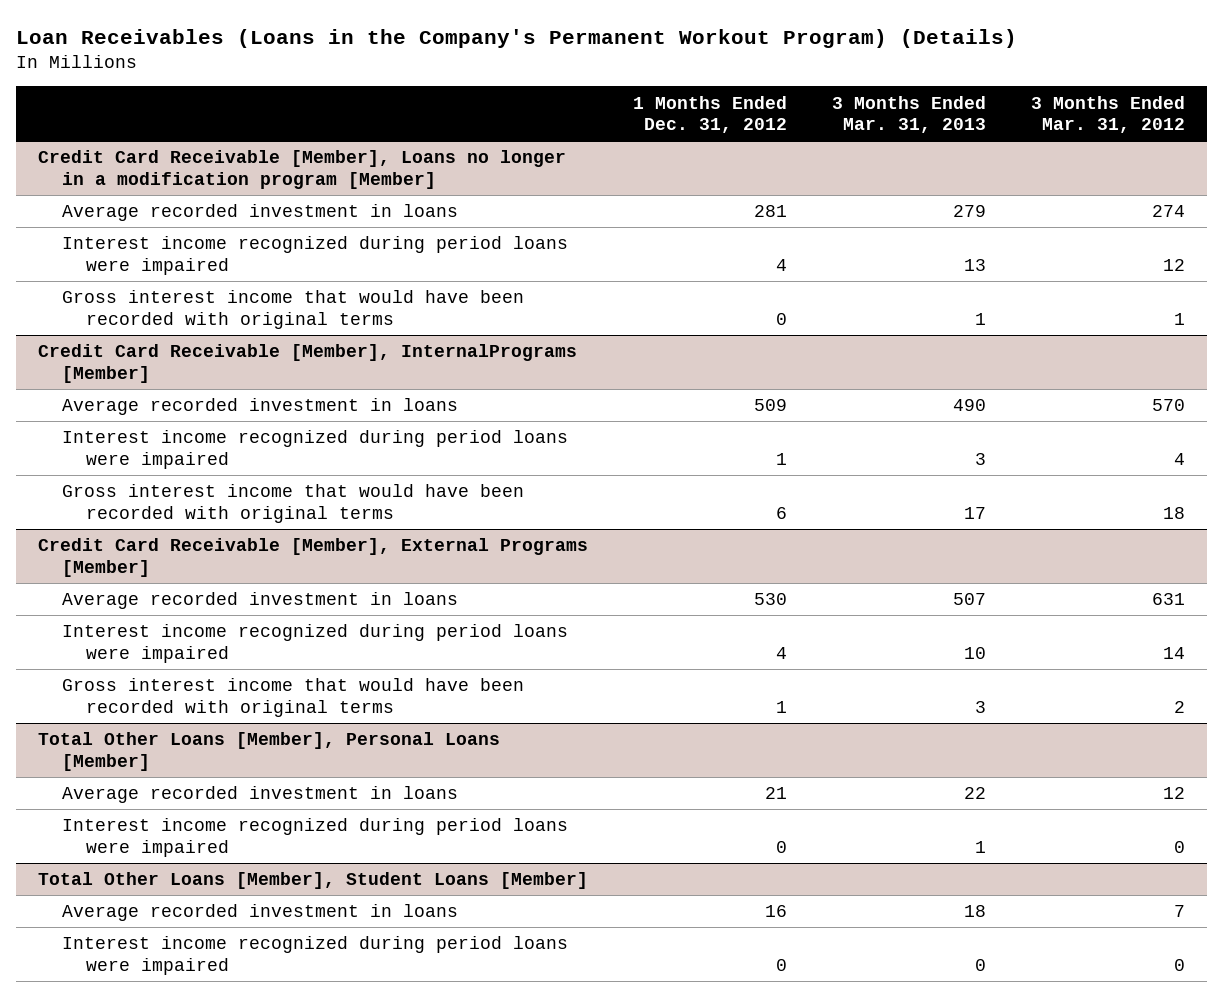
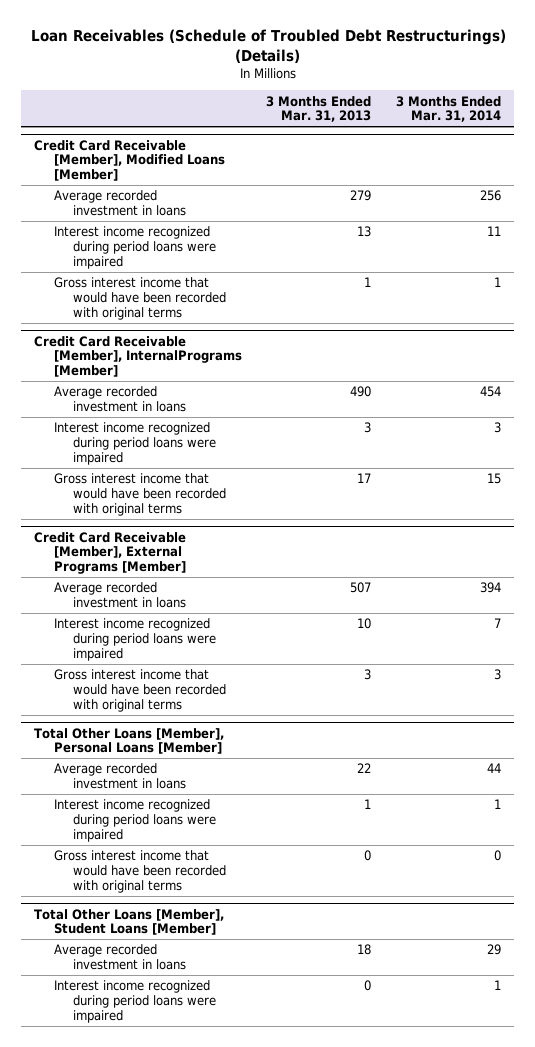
- Loan Receivables (Loans in the Company's Permanent Workout Program) (Details)
+ Loan Receivables (Schedule of Troubled Debt Restructurings) (Details)
- | 1 Months Ended Dec. 31, 2012 | 3 Months Ended Mar. 31, 2013 | 3 Months Ended Mar. 31, 2012
+ | 3 Months Ended Mar. 31, 2013 | 3 Months Ended Mar. 31, 2014
- Credit Card Receivable [Member], Loans no longer in a modification program [Member]
+ Credit Card Receivable [Member], Modified Loans [Member]
@ Total Other Loans [Member], Personal Loans [Member]
+ Gross interest income that would have been recorded with original terms | 0 | 0

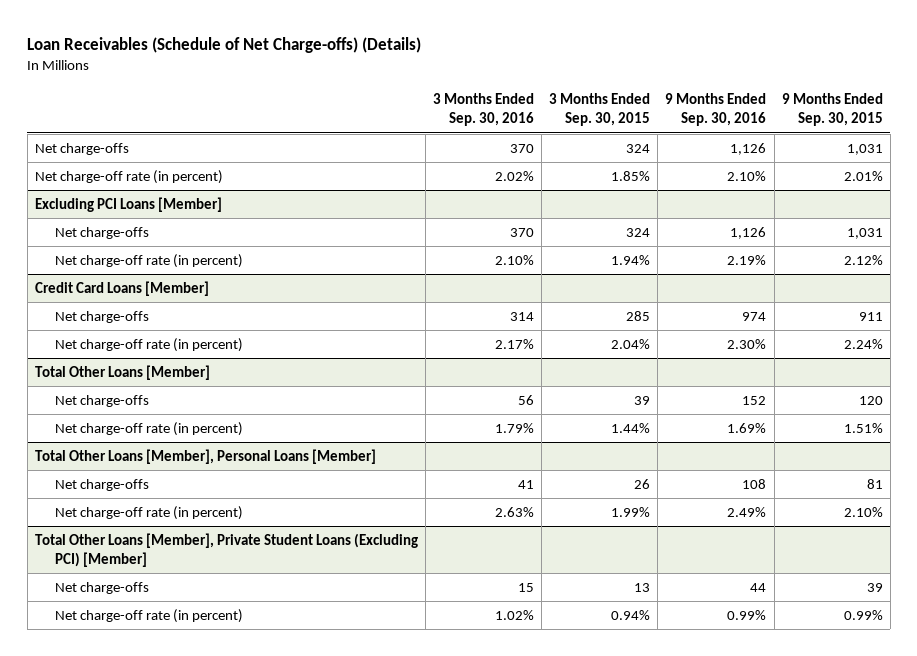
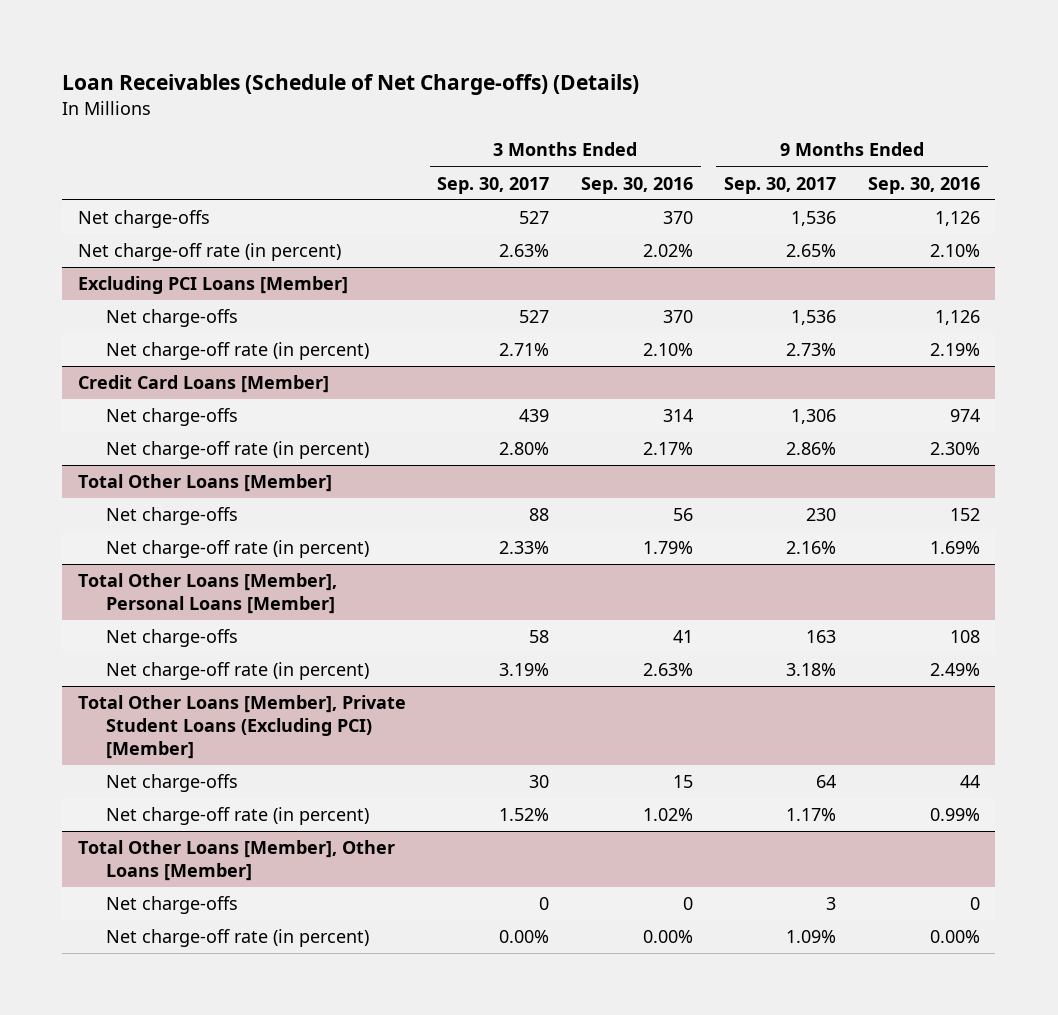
- | 3 Months Ended Sep. 30, 2016 | 3 Months Ended Sep. 30, 2015 | 9 Months Ended Sep. 30, 2016 | 9 Months Ended Sep. 30, 2015
+ | 3 Months Ended Sep. 30, 2017 | 3 Months Ended Sep. 30, 2016 | 9 Months Ended Sep. 30, 2017 | 9 Months Ended Sep. 30, 2016
+ Total Other Loans [Member], Other Loans [Member]
+ Net charge-offs | 0 | 0 | 3 | 0
+ Net charge-off rate (in percent) | 0.00% | 0.00% | 1.09% | 0.00%

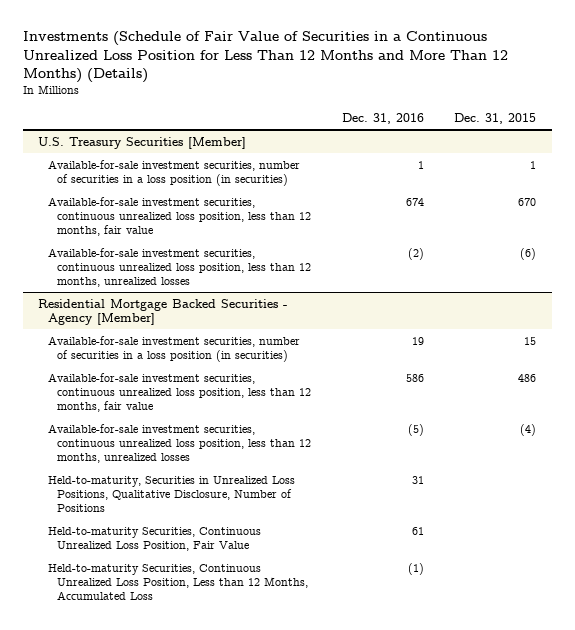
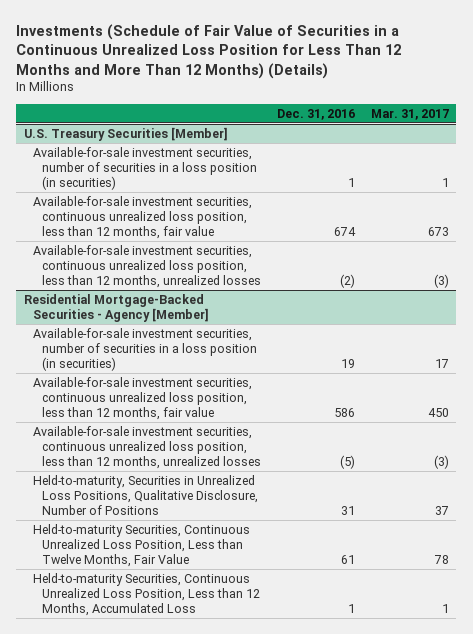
- | Dec. 31, 2016 | Dec. 31, 2015
+ | Dec. 31, 2016 | Mar. 31, 2017
- Residential Mortgage Backed Securities - Agency [Member]
+ Residential Mortgage-Backed Securities - Agency [Member]
- Held-to-maturity Securities, Continuous Unrealized Loss Position, Fair Value | 61 |
- Held-to-maturity Securities, Continuous Unrealized Loss Position, Less than 12 Months, Accumulated Loss | (1) |
+ Held-to-maturity Securities, Continuous Unrealized Loss Position, Less than Twelve Months, Fair Value | 61 | 78
+ Held-to-maturity Securities, Continuous Unrealized Loss Position, Less than 12 Months, Accumulated Loss | 1 | 1

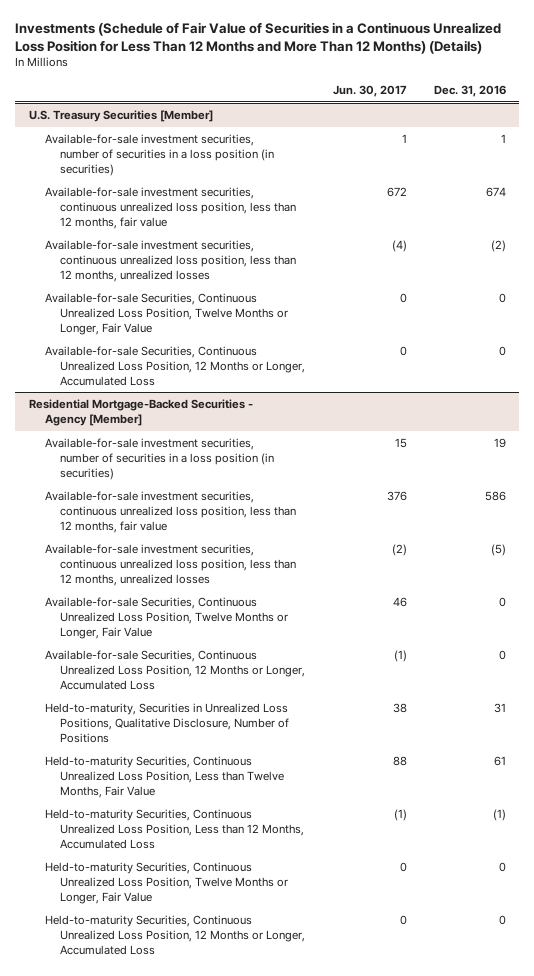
- | Dec. 31, 2016 | Mar. 31, 2017
+ | Jun. 30, 2017 | Dec. 31, 2016
@ U.S. Treasury Securities [Member]
+ Available-for-sale Securities, Continuous Unrealized Loss Position, Twelve Months or Longer, Fair Value | 0 | 0
+ Available-for-sale Securities, Continuous Unrealized Loss Position, 12 Months or Longer, Accumulated Loss | 0 | 0
@ Residential Mortgage-Backed Securities - Agency [Member]
+ Available-for-sale Securities, Continuous Unrealized Loss Position, Twelve Months or Longer, Fair Value | 46 | 0
+ Available-for-sale Securities, Continuous Unrealized Loss Position, 12 Months or Longer, Accumulated Loss | (1) | 0
- Held-to-maturity Securities, Continuous Unrealized Loss Position, Less than 12 Months, Accumulated Loss | 1 | 1
+ Held-to-maturity Securities, Continuous Unrealized Loss Position, Less than 12 Months, Accumulated Loss | (1) | (1)
+ Held-to-maturity Securities, Continuous Unrealized Loss Position, Twelve Months or Longer, Fair Value | 0 | 0
+ Held-to-maturity Securities, Continuous Unrealized Loss Position, 12 Months or Longer, Accumulated Loss | 0 | 0

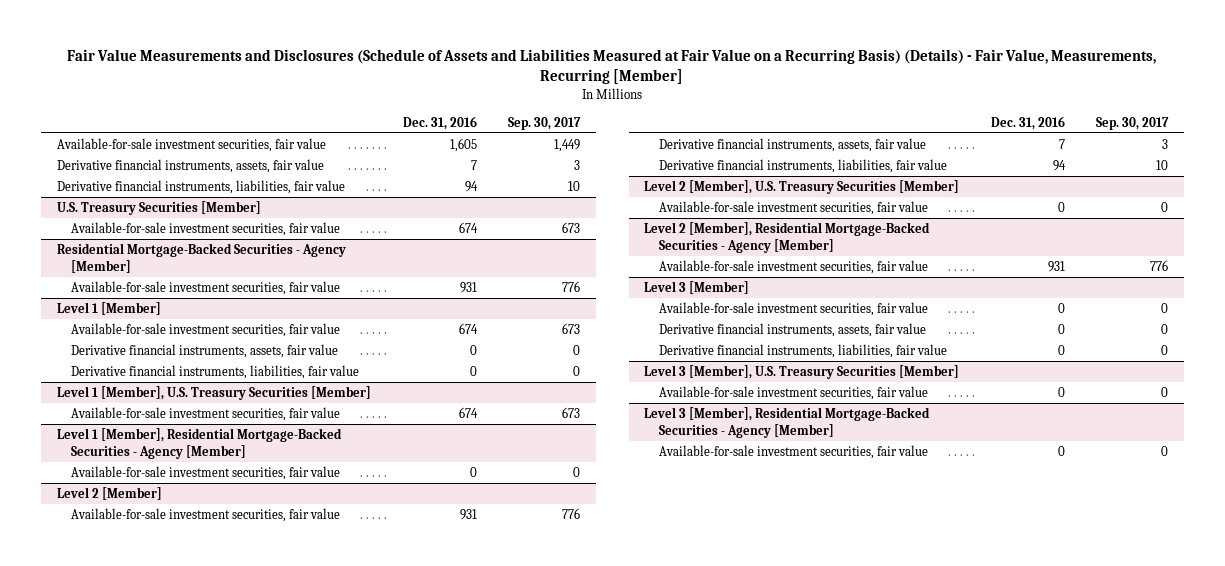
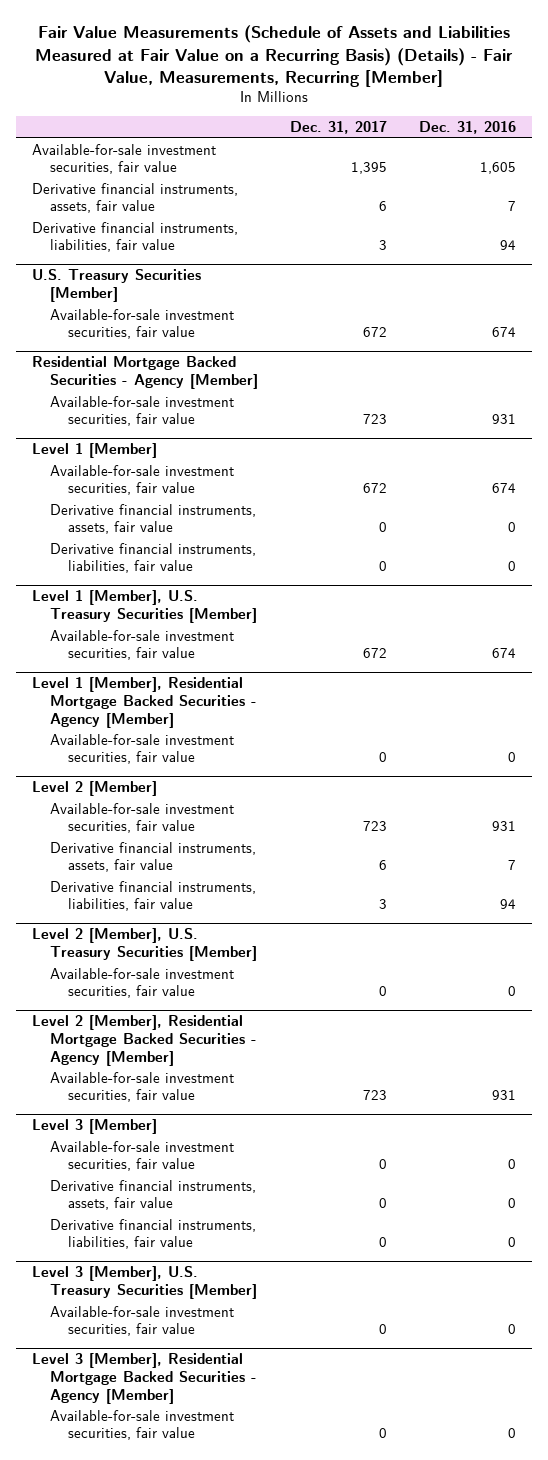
- Fair Value Measurements and Disclosures (Schedule of Assets and Liabilities Measured at Fair Value on a Recurring Basis) (Details) - Fair Value, Measurements, Recurring [Member]
+ Fair Value Measurements (Schedule of Assets and Liabilities Measured at Fair Value on a Recurring Basis) (Details) - Fair Value, Measurements, Recurring [Member]
- | Dec. 31, 2016 | Sep. 30, 2017
+ | Dec. 31, 2017 | Dec. 31, 2016
- Residential Mortgage-Backed Securities - Agency [Member]
+ Residential Mortgage Backed Securities - Agency [Member]
- Level 1 [Member], Residential Mortgage-Backed Securities - Agency [Member]
+ Level 1 [Member], Residential Mortgage Backed Securities - Agency [Member]
- Level 2 [Member], Residential Mortgage-Backed Securities - Agency [Member]
+ Level 2 [Member], Residential Mortgage Backed Securities - Agency [Member]
- Level 3 [Member], Residential Mortgage-Backed Securities - Agency [Member]
+ Level 3 [Member], Residential Mortgage Backed Securities - Agency [Member]

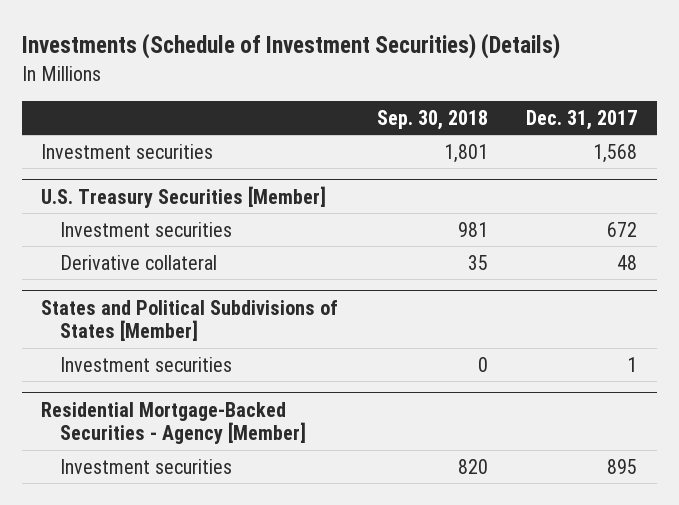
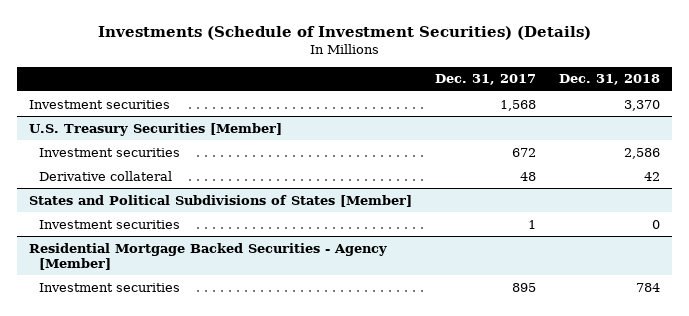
- | Sep. 30, 2018 | Dec. 31, 2017
+ | Dec. 31, 2017 | Dec. 31, 2018
- Residential Mortgage-Backed Securities - Agency [Member]
+ Residential Mortgage Backed Securities - Agency [Member]

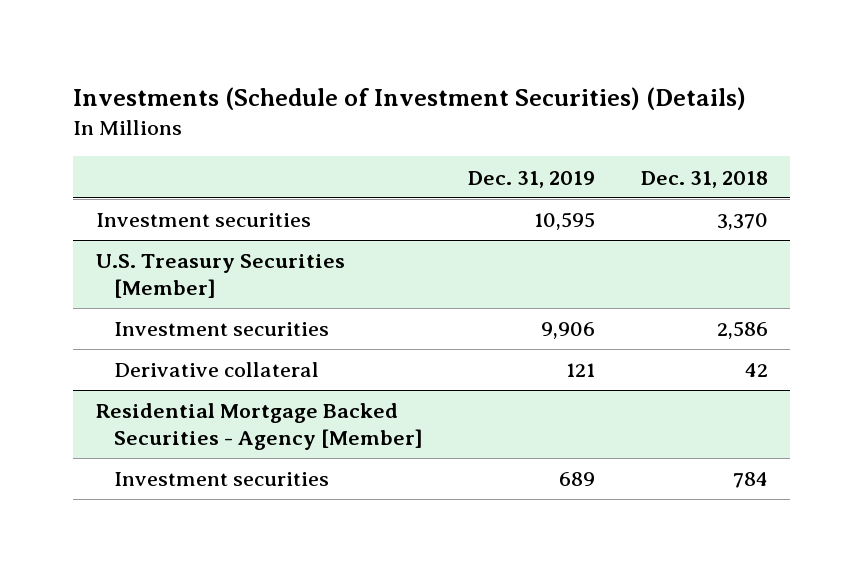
- | Dec. 31, 2017 | Dec. 31, 2018
+ | Dec. 31, 2019 | Dec. 31, 2018
- States and Political Subdivisions of States [Member]
- Investment securities | 1 | 0

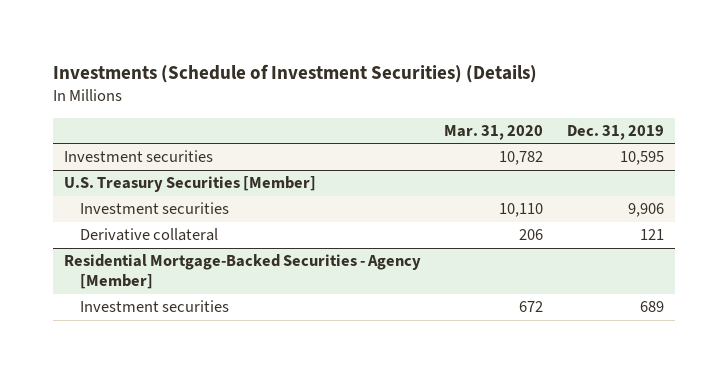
- | Dec. 31, 2019 | Dec. 31, 2018
+ | Mar. 31, 2020 | Dec. 31, 2019
- Residential Mortgage Backed Securities - Agency [Member]
+ Residential Mortgage-Backed Securities - Agency [Member]

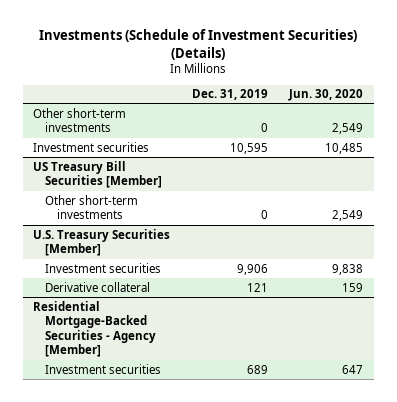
- | Mar. 31, 2020 | Dec. 31, 2019
+ | Dec. 31, 2019 | Jun. 30, 2020
+ Other short-term investments | 0 | 2,549
+ US Treasury Bill Securities [Member]
+ Other short-term investments | 0 | 2,549

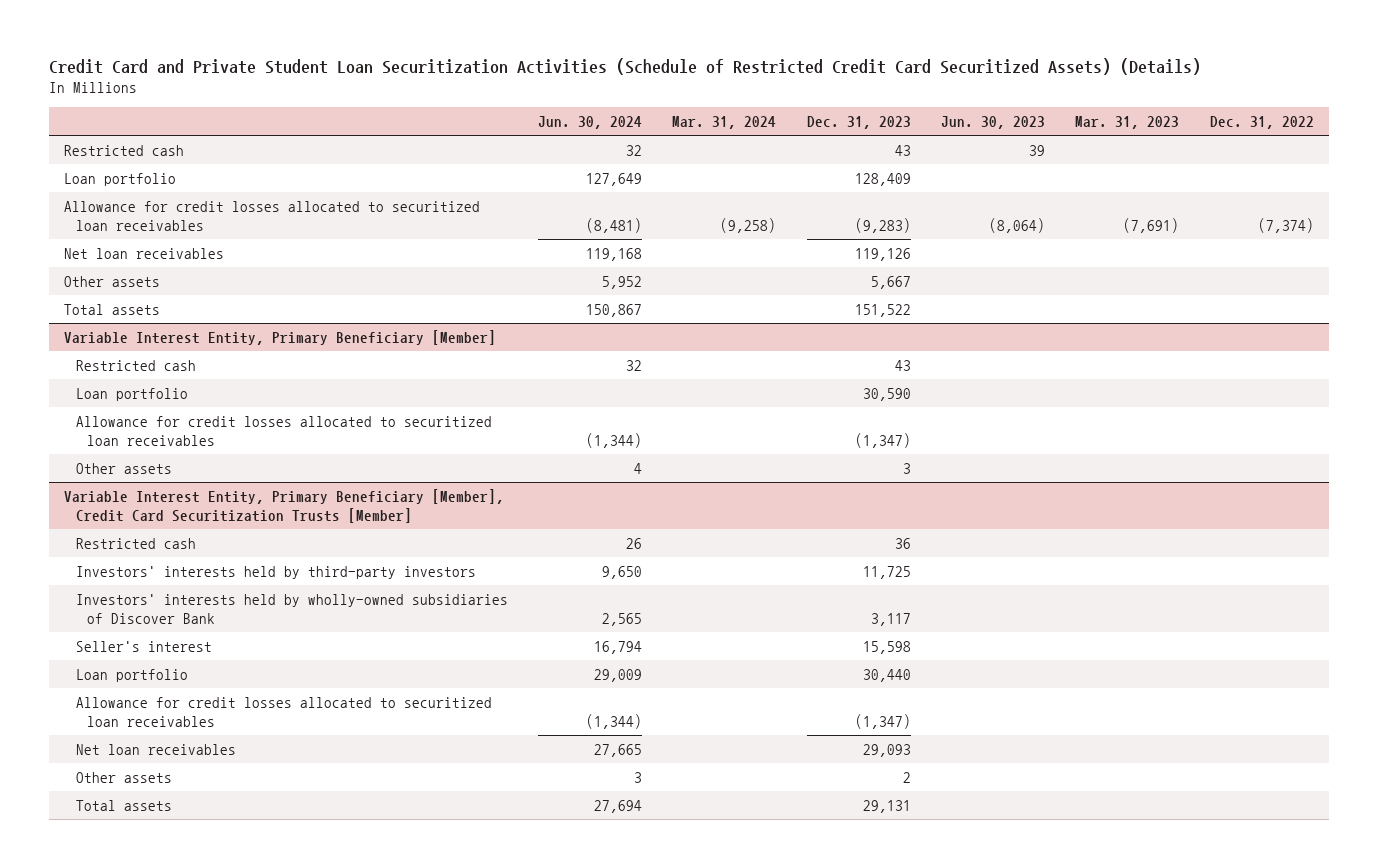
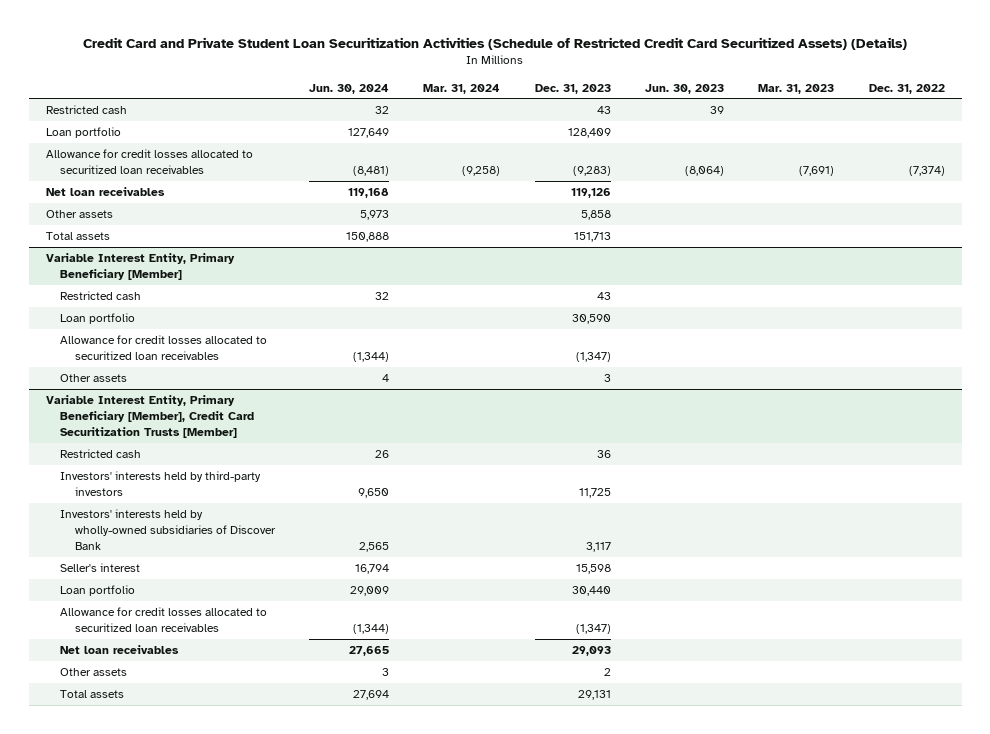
- Other assets | 5,952 | | 5,667 | | |
- Total assets | 150,867 | | 151,522 | | |
+ Other assets | 5,973 | | 5,858 | | |
+ Total assets | 150,888 | | 151,713 | | |

